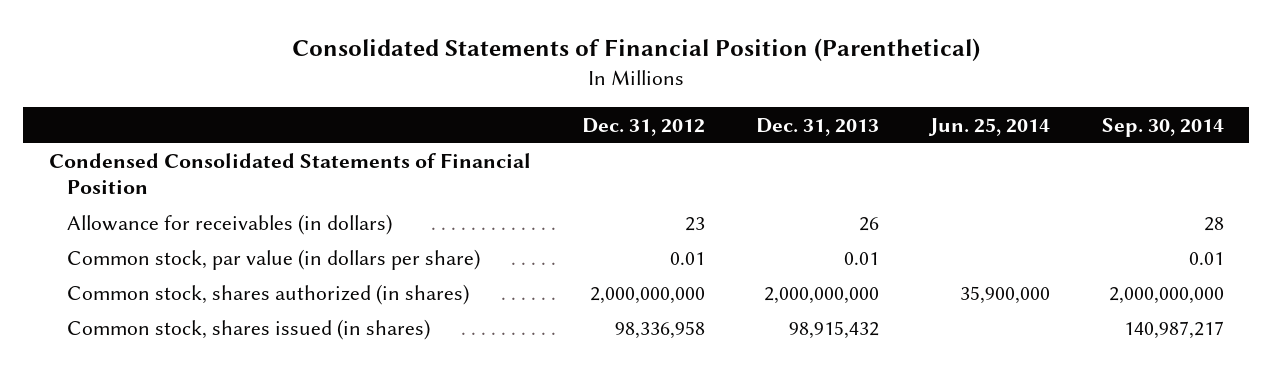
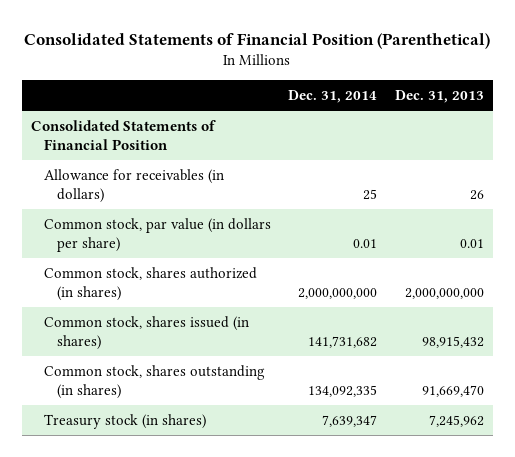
- | Dec. 31, 2012 | Dec. 31, 2013 | Jun. 25, 2014 | Sep. 30, 2014
+ | Dec. 31, 2014 | Dec. 31, 2013
- Condensed Consolidated Statements of Financial Position
+ Consolidated Statements of Financial Position
+ Common stock, shares outstanding (in shares) | 134,092,335 | 91,669,470
+ Treasury stock (in shares) | 7,639,347 | 7,245,962

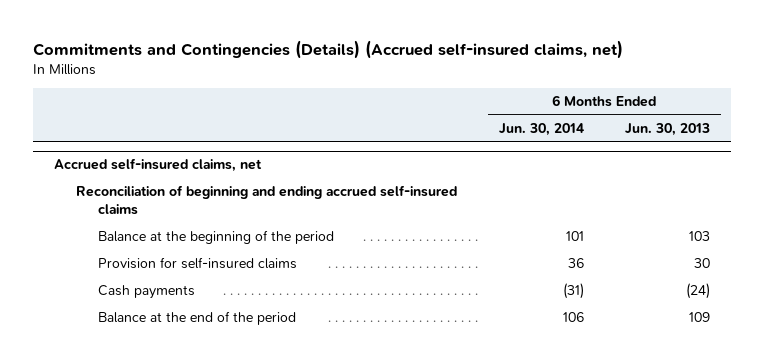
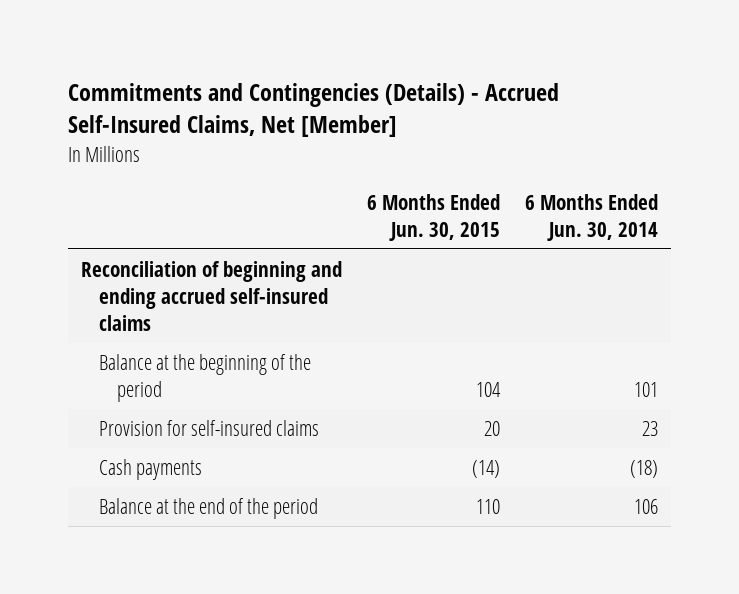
- Commitments and Contingencies (Details) (Accrued self-insured claims, net)
+ Commitments and Contingencies (Details) - Accrued Self-Insured Claims, Net [Member]
- | 6 Months Ended Jun. 30, 2014 | 6 Months Ended Jun. 30, 2013
+ | 6 Months Ended Jun. 30, 2015 | 6 Months Ended Jun. 30, 2014
- Accrued self-insured claims, net
- Provision for self-insured claims | 36 | 30
- Cash payments | (31) | (24)
+ Provision for self-insured claims | 20 | 23
+ Cash payments | (14) | (18)

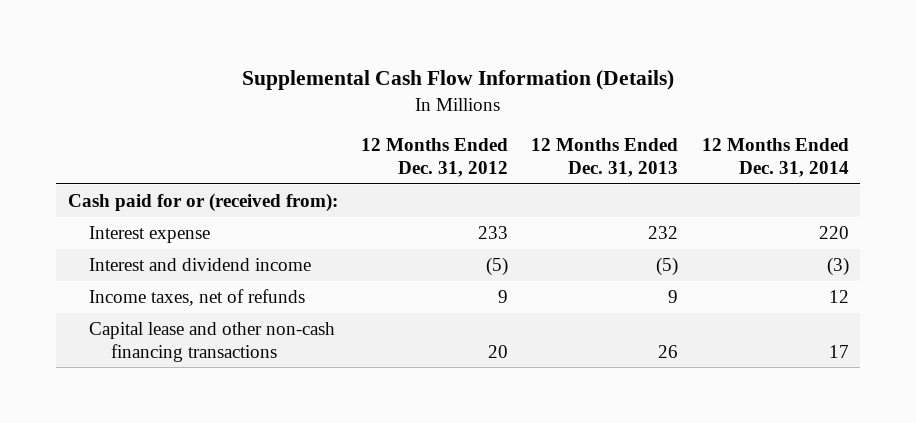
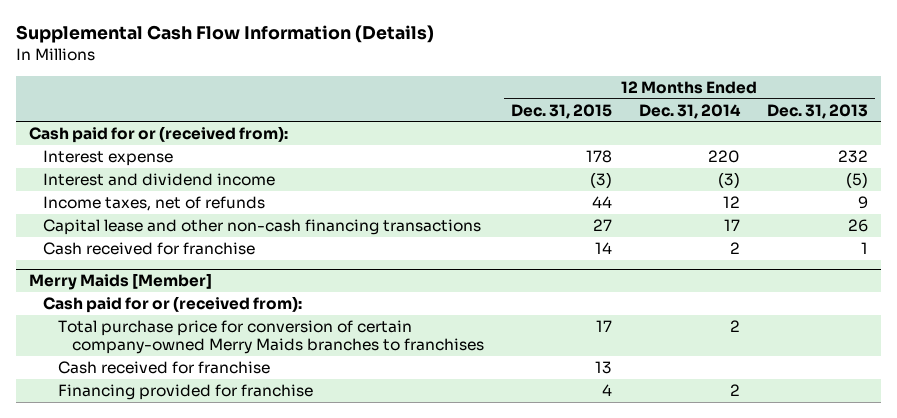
- | 12 Months Ended Dec. 31, 2012 | 12 Months Ended Dec. 31, 2013 | 12 Months Ended Dec. 31, 2014
+ | 12 Months Ended Dec. 31, 2015 | 12 Months Ended Dec. 31, 2014 | 12 Months Ended Dec. 31, 2013
+ Cash received for franchise | 14 | 2 | 1
+ Merry Maids [Member]
+ Cash paid for or (received from):
+ Total purchase price for conversion of certain company-owned Merry Maids branches to franchises | 17 | 2 |
+ Cash received for franchise | 13 | |
+ Financing provided for franchise | 4 | 2 |

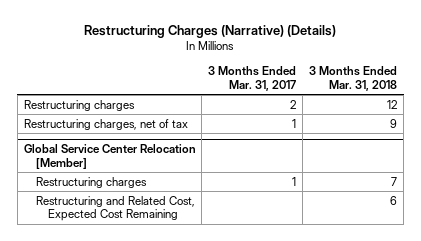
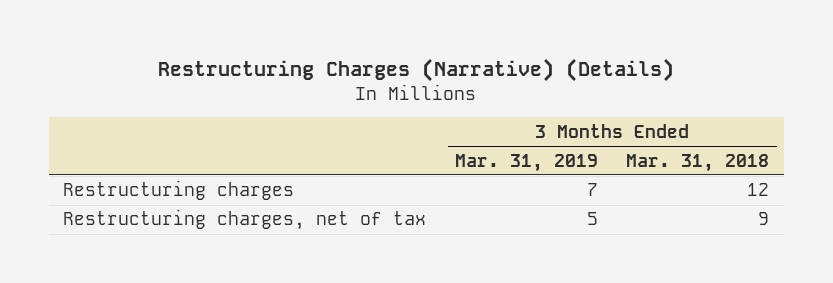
- | 3 Months Ended Mar. 31, 2017 | 3 Months Ended Mar. 31, 2018
+ | 3 Months Ended Mar. 31, 2019 | 3 Months Ended Mar. 31, 2018
- Global Service Center Relocation [Member]
- Restructuring charges | 1 | 7
- Restructuring and Related Cost, Expected Cost Remaining | | 6

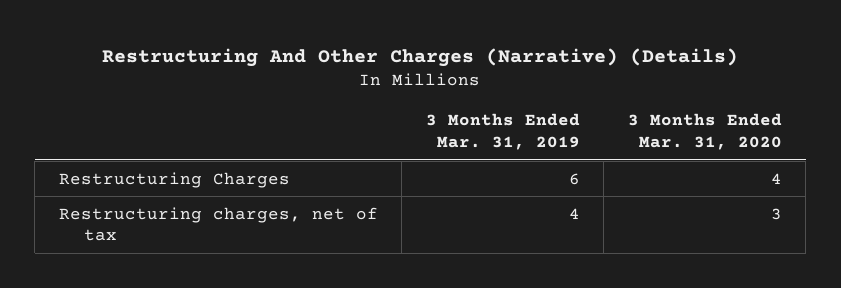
- Restructuring Charges (Narrative) (Details)
+ Restructuring And Other Charges (Narrative) (Details)
- | 3 Months Ended Mar. 31, 2019 | 3 Months Ended Mar. 31, 2018
+ | 3 Months Ended Mar. 31, 2019 | 3 Months Ended Mar. 31, 2020
- Restructuring charges | 7 | 12
- Restructuring charges, net of tax | 5 | 9
+ Restructuring Charges | 6 | 4
+ Restructuring charges, net of tax | 4 | 3

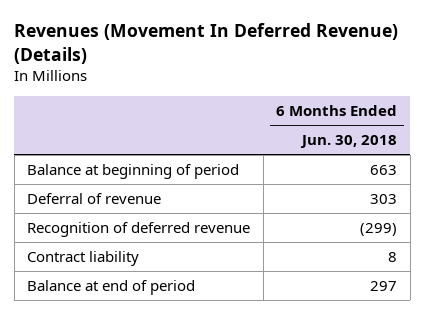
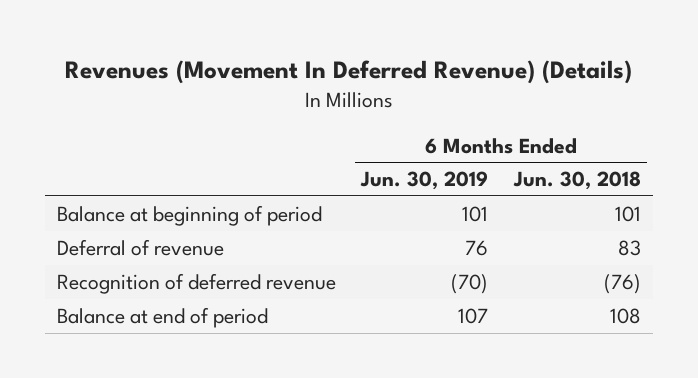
- | 6 Months Ended Jun. 30, 2018
+ | 6 Months Ended Jun. 30, 2019 | 6 Months Ended Jun. 30, 2018
- Balance at beginning of period | 663
- Deferral of revenue | 303
- Recognition of deferred revenue | (299)
- Contract liability | 8
- Balance at end of period | 297
+ Balance at beginning of period | 101 | 101
+ Deferral of revenue | 76 | 83
+ Recognition of deferred revenue | (70) | (76)
+ Balance at end of period | 107 | 108

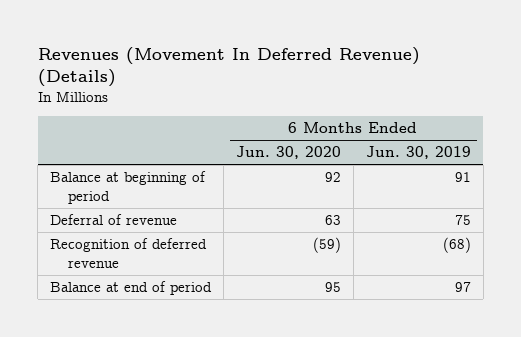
- | 6 Months Ended Jun. 30, 2019 | 6 Months Ended Jun. 30, 2018
+ | 6 Months Ended Jun. 30, 2020 | 6 Months Ended Jun. 30, 2019
- Balance at beginning of period | 101 | 101
- Deferral of revenue | 76 | 83
- Recognition of deferred revenue | (70) | (76)
- Balance at end of period | 107 | 108
+ Balance at beginning of period | 92 | 91
+ Deferral of revenue | 63 | 75
+ Recognition of deferred revenue | (59) | (68)
+ Balance at end of period | 95 | 97

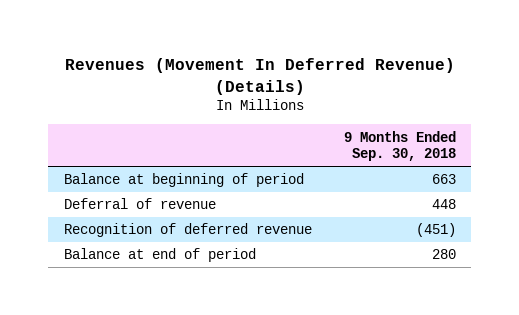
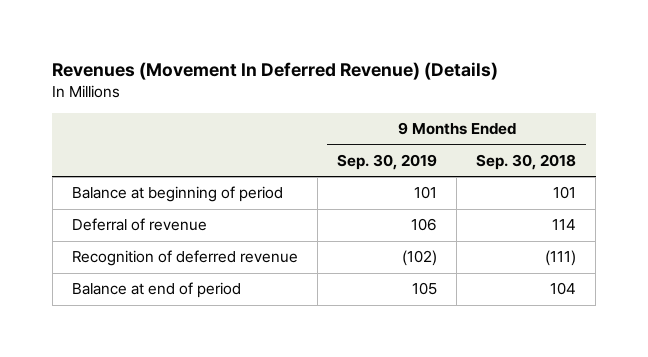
- | 9 Months Ended Sep. 30, 2018
+ | 9 Months Ended Sep. 30, 2019 | 9 Months Ended Sep. 30, 2018
- Balance at beginning of period | 663
- Deferral of revenue | 448
- Recognition of deferred revenue | (451)
- Balance at end of period | 280
+ Balance at beginning of period | 101 | 101
+ Deferral of revenue | 106 | 114
+ Recognition of deferred revenue | (102) | (111)
+ Balance at end of period | 105 | 104

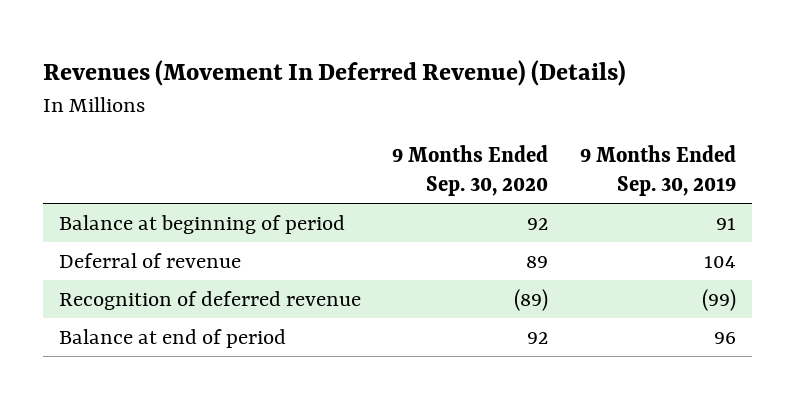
- | 9 Months Ended Sep. 30, 2019 | 9 Months Ended Sep. 30, 2018
+ | 9 Months Ended Sep. 30, 2020 | 9 Months Ended Sep. 30, 2019
- Balance at beginning of period | 101 | 101
- Deferral of revenue | 106 | 114
- Recognition of deferred revenue | (102) | (111)
- Balance at end of period | 105 | 104
+ Balance at beginning of period | 92 | 91
+ Deferral of revenue | 89 | 104
+ Recognition of deferred revenue | (89) | (99)
+ Balance at end of period | 92 | 96

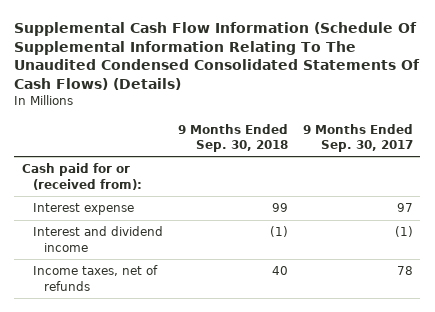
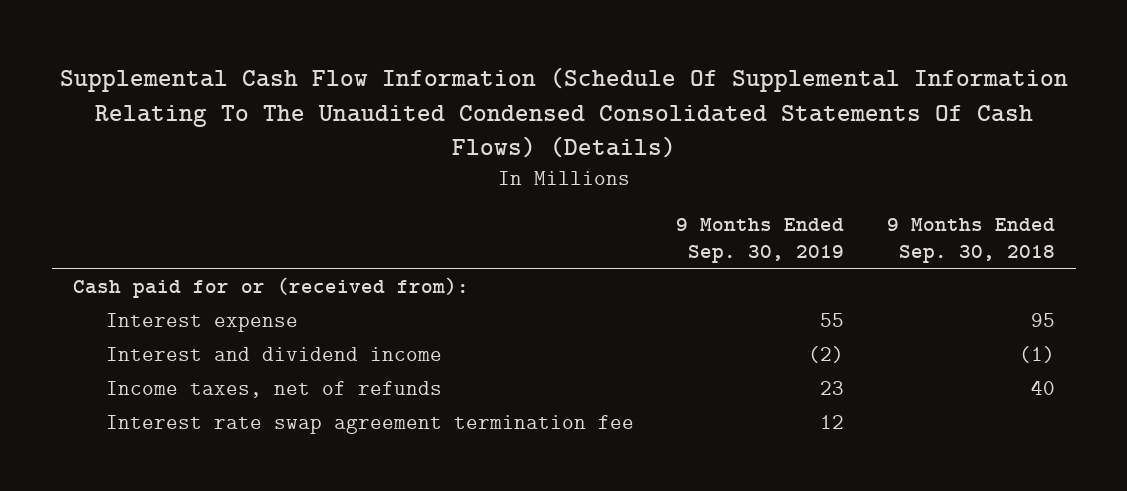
- | 9 Months Ended Sep. 30, 2018 | 9 Months Ended Sep. 30, 2017
+ | 9 Months Ended Sep. 30, 2019 | 9 Months Ended Sep. 30, 2018
- Interest expense | 99 | 97
+ Interest expense | 55 | 95
+ Interest rate swap agreement termination fee | 12 |

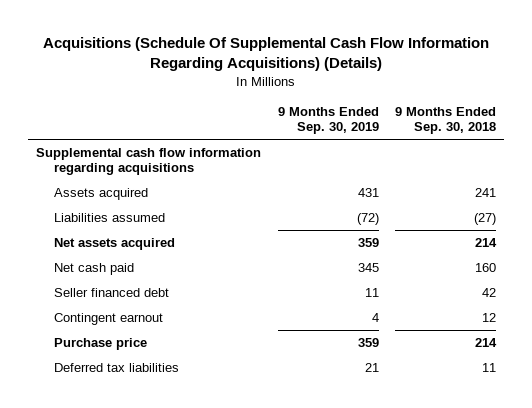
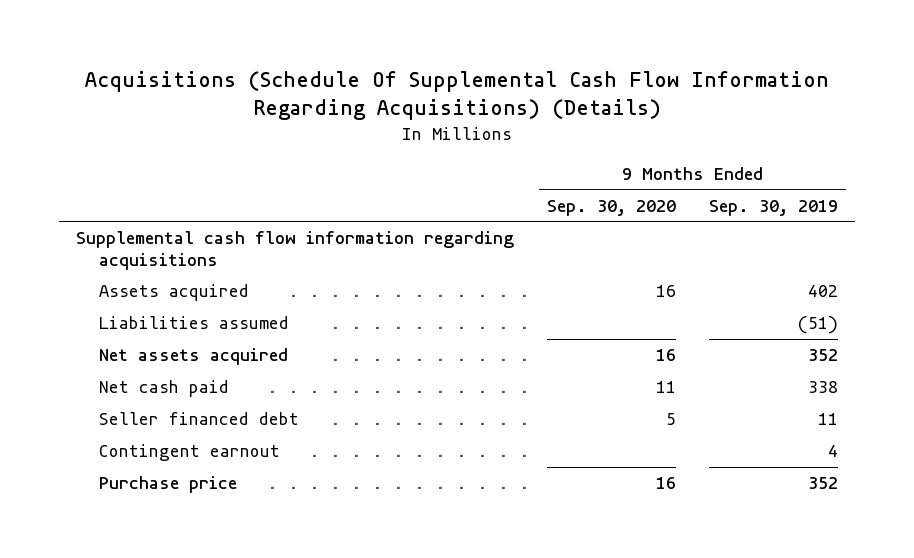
- | 9 Months Ended Sep. 30, 2019 | 9 Months Ended Sep. 30, 2018
+ | 9 Months Ended Sep. 30, 2020 | 9 Months Ended Sep. 30, 2019
- Assets acquired | 431 | 241
- Liabilities assumed | (72) | (27)
- Net assets acquired | 359 | 214
- Net cash paid | 345 | 160
+ Assets acquired | 16 | 402
+ Liabilities assumed | | (51)
+ Net assets acquired | 16 | 352
+ Net cash paid | 11 | 338
- Purchase price | 359 | 214
- Deferred tax liabilities | 21 | 11
+ Purchase price | 16 | 352

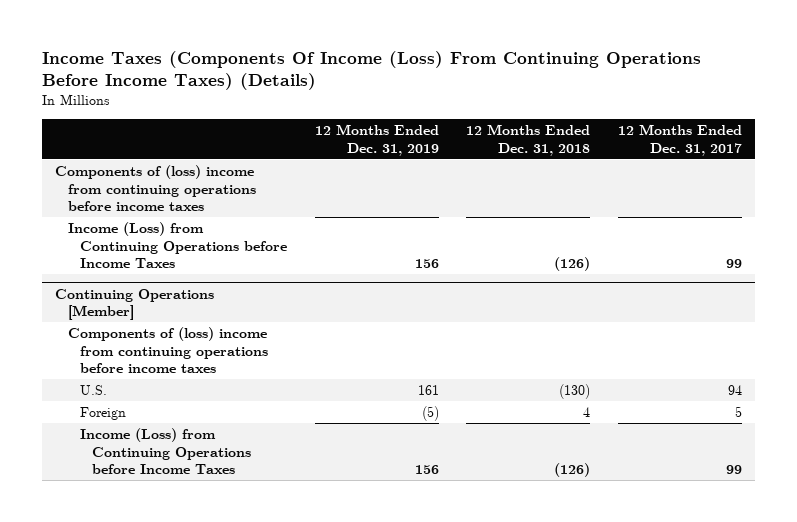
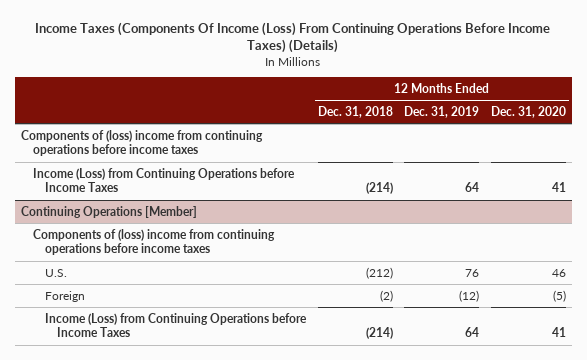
- | 12 Months Ended Dec. 31, 2019 | 12 Months Ended Dec. 31, 2018 | 12 Months Ended Dec. 31, 2017
+ | 12 Months Ended Dec. 31, 2018 | 12 Months Ended Dec. 31, 2019 | 12 Months Ended Dec. 31, 2020
- Income (Loss) from Continuing Operations before Income Taxes | 156 | (126) | 99
+ Income (Loss) from Continuing Operations before Income Taxes | (214) | 64 | 41
@ Continuing Operations [Member]
- U.S. | 161 | (130) | 94
- Foreign | (5) | 4 | 5
- Income (Loss) from Continuing Operations before Income Taxes | 156 | (126) | 99
+ U.S. | (212) | 76 | 46
+ Foreign | (2) | (12) | (5)
+ Income (Loss) from Continuing Operations before Income Taxes | (214) | 64 | 41

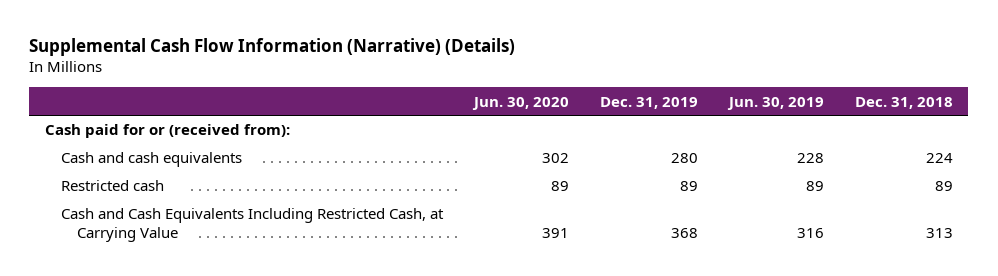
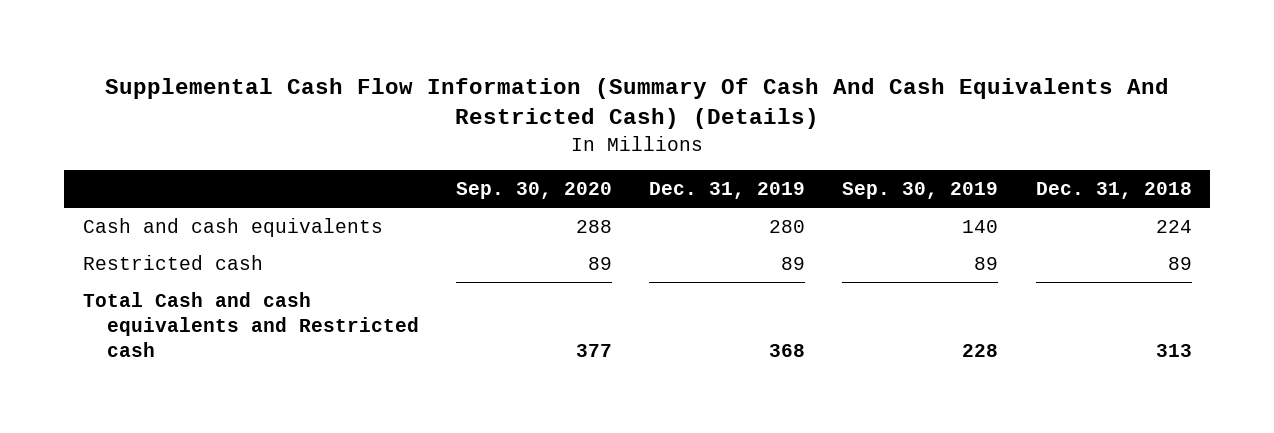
- Supplemental Cash Flow Information (Narrative) (Details)
+ Supplemental Cash Flow Information (Summary Of Cash And Cash Equivalents And Restricted Cash) (Details)
- | Jun. 30, 2020 | Dec. 31, 2019 | Jun. 30, 2019 | Dec. 31, 2018
+ | Sep. 30, 2020 | Dec. 31, 2019 | Sep. 30, 2019 | Dec. 31, 2018
- Cash paid for or (received from):
- Cash and Cash Equivalents Including Restricted Cash, at Carrying Value | 391 | 368 | 316 | 313
+ Total Cash and cash equivalents and Restricted cash | 377 | 368 | 228 | 313

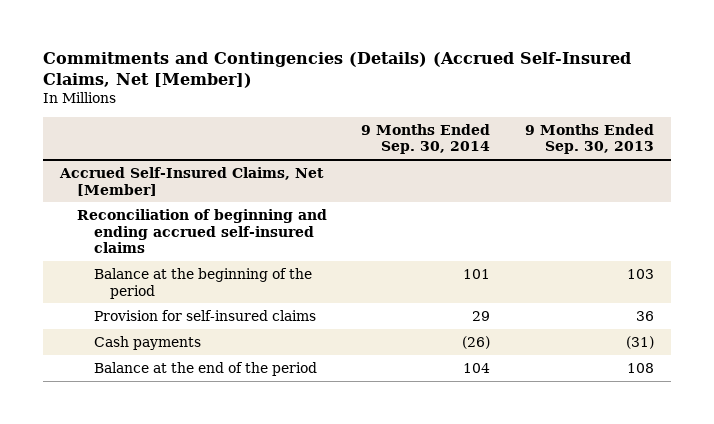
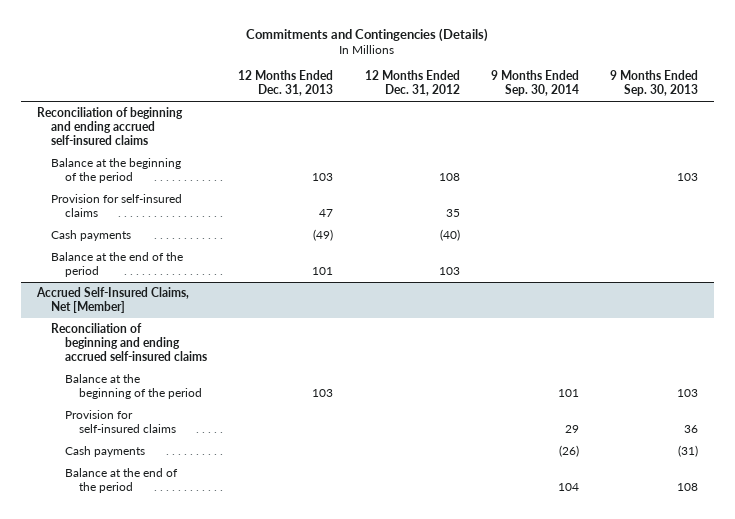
- Commitments and Contingencies (Details) (Accrued Self-Insured Claims, Net [Member])
+ Commitments and Contingencies (Details)
- | 9 Months Ended Sep. 30, 2014 | 9 Months Ended Sep. 30, 2013
+ | 12 Months Ended Dec. 31, 2013 | 12 Months Ended Dec. 31, 2012 | 9 Months Ended Sep. 30, 2014 | 9 Months Ended Sep. 30, 2013
+ Reconciliation of beginning and ending accrued self-insured claims
+ Balance at the beginning of the period | 103 | 108 | | 103
+ Provision for self-insured claims | 47 | 35 | |
+ Cash payments | (49) | (40) | |
+ Balance at the end of the period | 101 | 103 | |

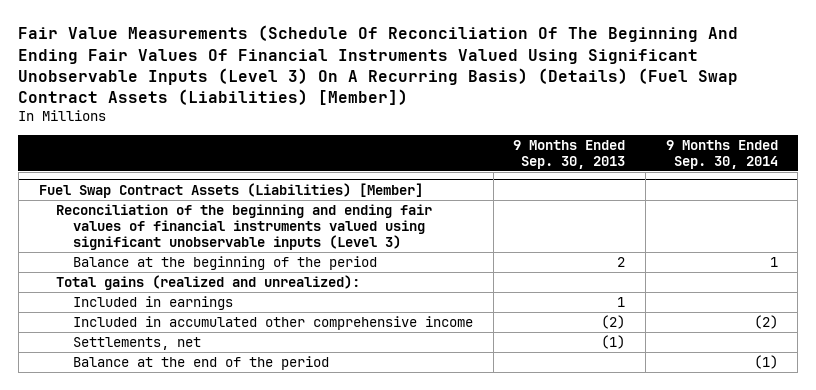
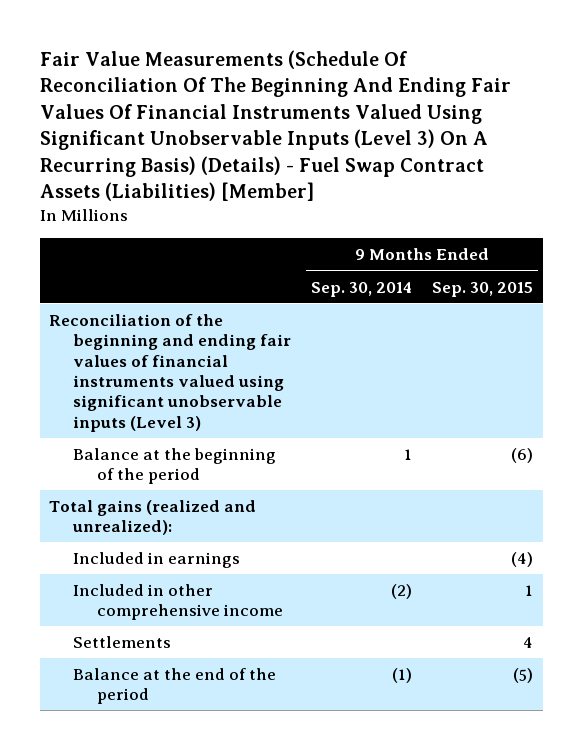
- Fair Value Measurements (Schedule Of Reconciliation Of The Beginning And Ending Fair Values Of Financial Instruments Valued Using Significant Unobservable Inputs (Level 3) On A Recurring Basis) (Details) (Fuel Swap Contract Assets (Liabilities) [Member])
+ Fair Value Measurements (Schedule Of Reconciliation Of The Beginning And Ending Fair Values Of Financial Instruments Valued Using Significant Unobservable Inputs (Level 3) On A Recurring Basis) (Details) - Fuel Swap Contract Assets (Liabilities) [Member]
- | 9 Months Ended Sep. 30, 2013 | 9 Months Ended Sep. 30, 2014
+ | 9 Months Ended Sep. 30, 2014 | 9 Months Ended Sep. 30, 2015
- Fuel Swap Contract Assets (Liabilities) [Member]
- Included in accumulated other comprehensive income | (2) | (2)
- Settlements, net | (1) |
+ Included in other comprehensive income | (2) | 1
+ Settlements | | 4

